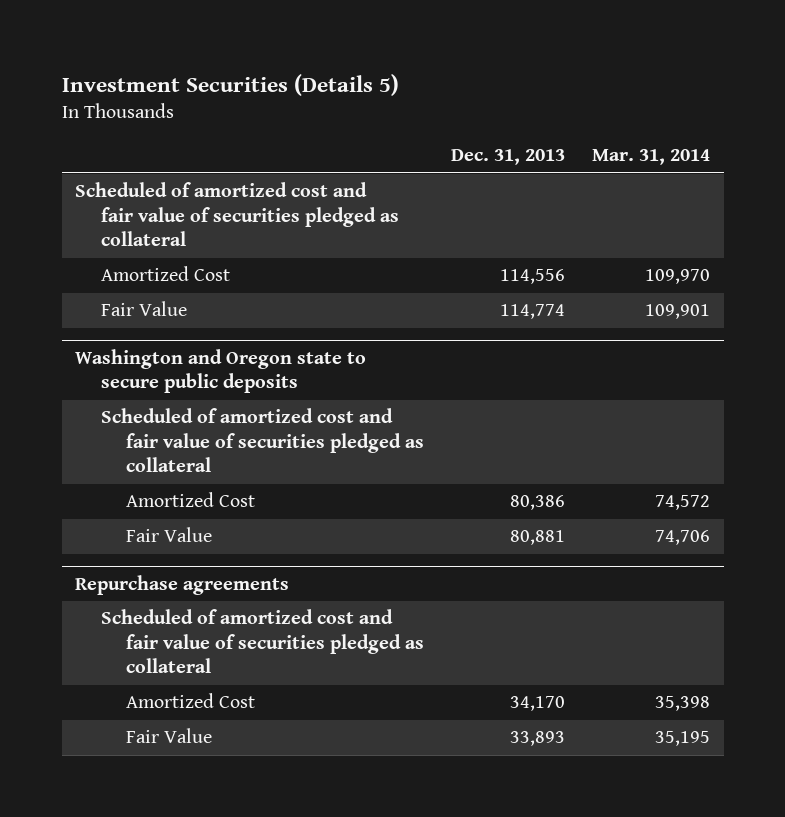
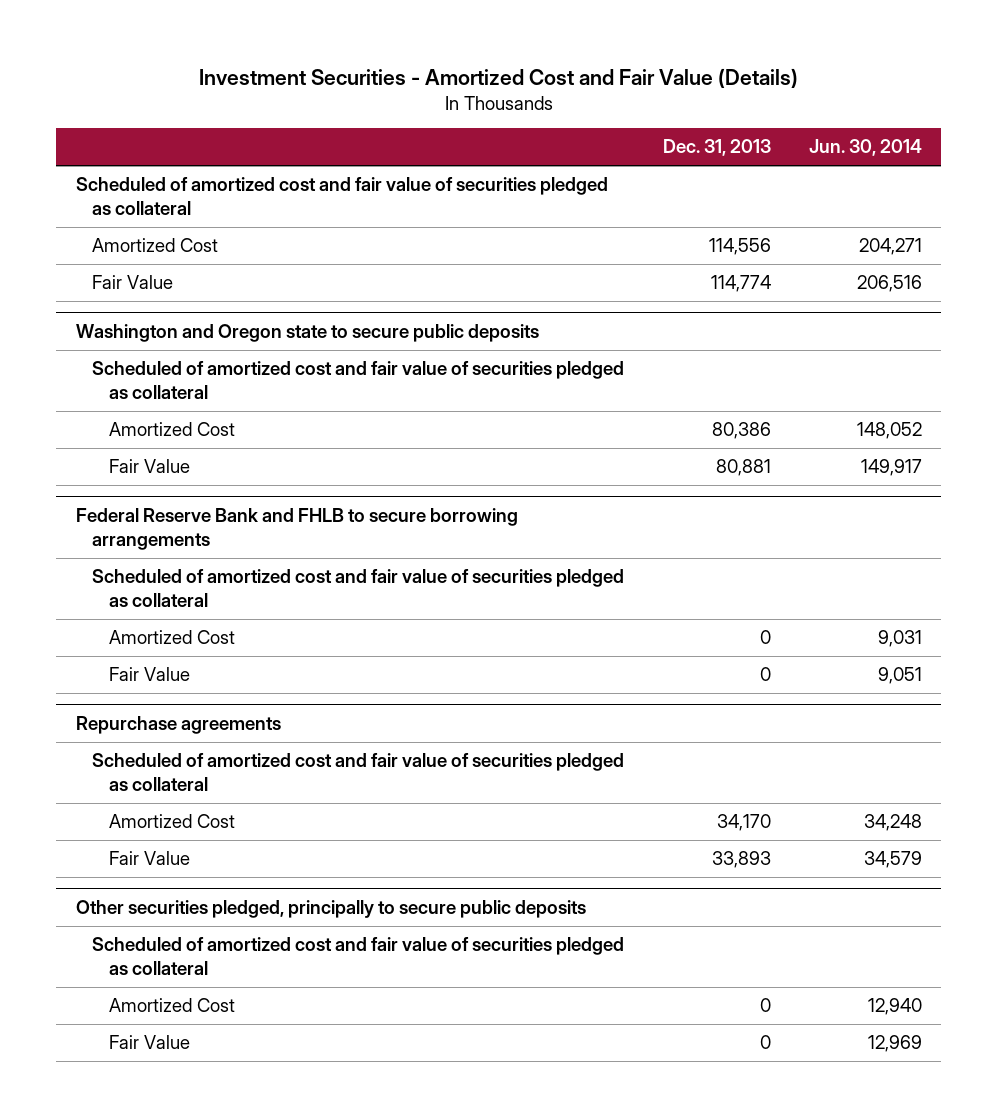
- Investment Securities (Details 5)
+ Investment Securities - Amortized Cost and Fair Value (Details)
- | Dec. 31, 2013 | Mar. 31, 2014
+ | Dec. 31, 2013 | Jun. 30, 2014
+ Federal Reserve Bank and FHLB to secure borrowing arrangements
+ Scheduled of amortized cost and fair value of securities pledged as collateral
+ Amortized Cost | 0 | 9,031
+ Fair Value | 0 | 9,051
+ Other securities pledged, principally to secure public deposits
+ Scheduled of amortized cost and fair value of securities pledged as collateral
+ Amortized Cost | 0 | 12,940
+ Fair Value | 0 | 12,969

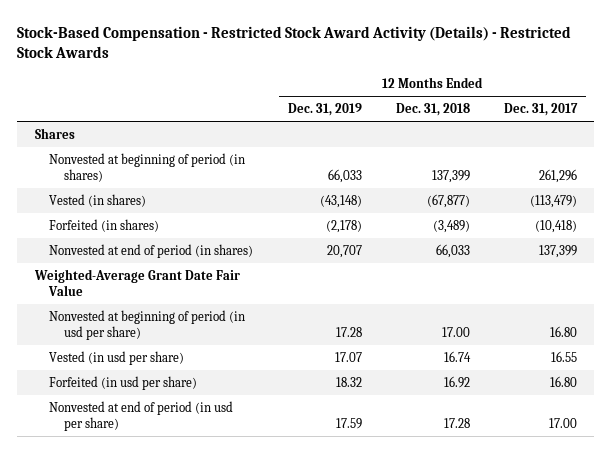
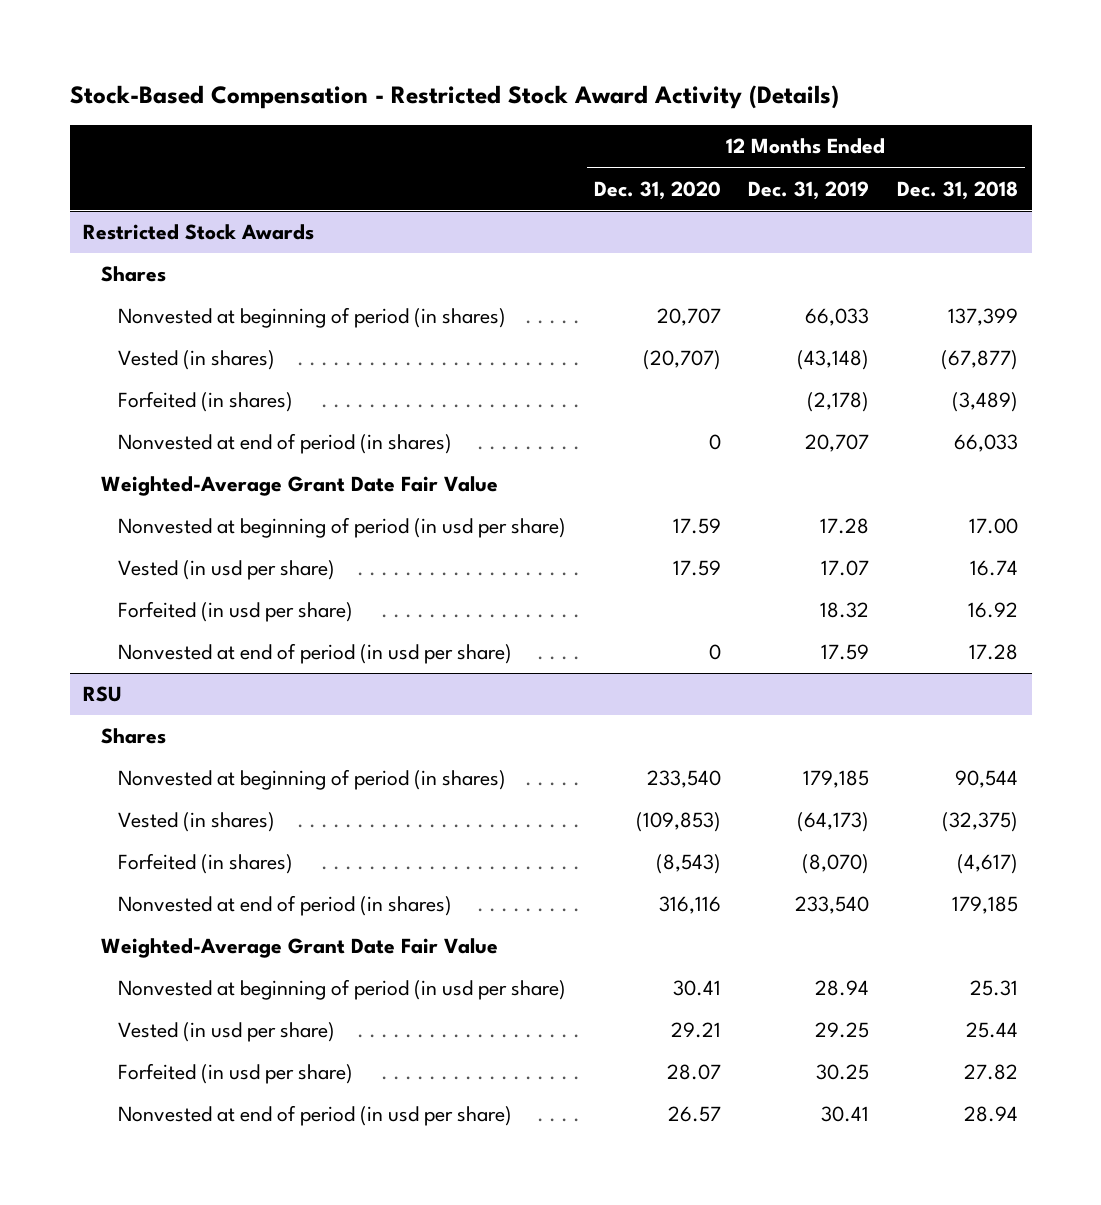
- Stock-Based Compensation - Restricted Stock Award Activity (Details) - Restricted Stock Awards
+ Stock-Based Compensation - Restricted Stock Award Activity (Details)
- | 12 Months Ended Dec. 31, 2019 | 12 Months Ended Dec. 31, 2018 | 12 Months Ended Dec. 31, 2017
+ | 12 Months Ended Dec. 31, 2020 | 12 Months Ended Dec. 31, 2019 | 12 Months Ended Dec. 31, 2018
+ Restricted Stock Awards
+ RSU
+ Shares
+ Nonvested at beginning of period (in shares) | 233,540 | 179,185 | 90,544
+ Vested (in shares) | (109,853) | (64,173) | (32,375)
+ Forfeited (in shares) | (8,543) | (8,070) | (4,617)
+ Nonvested at end of period (in shares) | 316,116 | 233,540 | 179,185
+ Weighted-Average Grant Date Fair Value
+ Nonvested at beginning of period (in usd per share) | 30.41 | 28.94 | 25.31
+ Vested (in usd per share) | 29.21 | 29.25 | 25.44
+ Forfeited (in usd per share) | 28.07 | 30.25 | 27.82
+ Nonvested at end of period (in usd per share) | 26.57 | 30.41 | 28.94

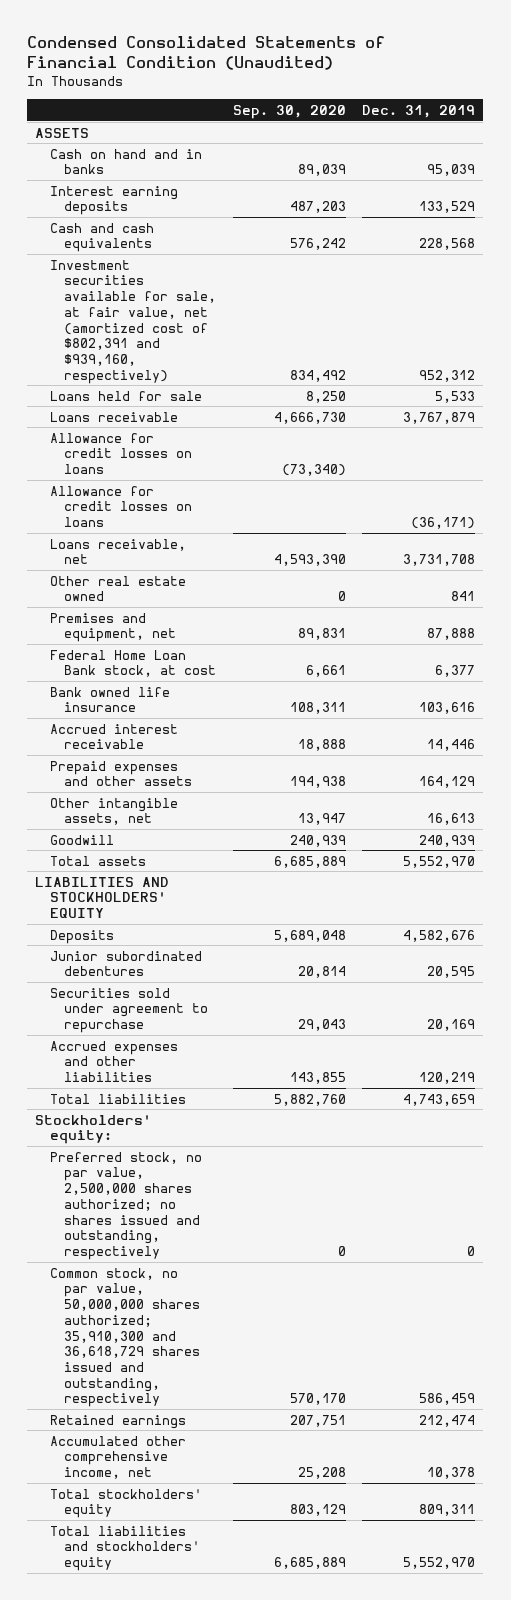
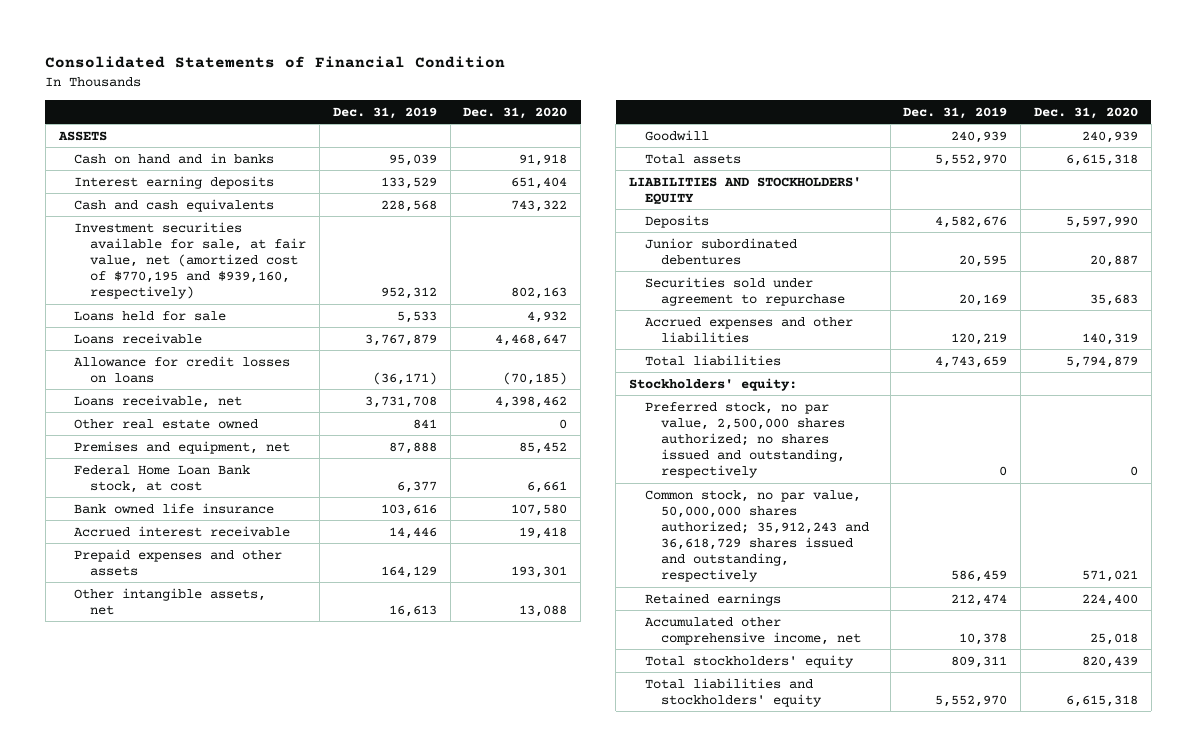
- Condensed Consolidated Statements of Financial Condition (Unaudited)
+ Consolidated Statements of Financial Condition
- | Sep. 30, 2020 | Dec. 31, 2019
+ | Dec. 31, 2019 | Dec. 31, 2020
- Investment securities available for sale, at fair value, net (amortized cost of $802,391 and $939,160, respectively) | 834,492 | 952,312
+ Investment securities available for sale, at fair value, net (amortized cost of $770,195 and $939,160, respectively) | 952,312 | 802,163
- Allowance for credit losses on loans | (73,340) |
- Common stock, no par value, 50,000,000 shares authorized; 35,910,300 and 36,618,729 shares issued and outstanding, respectively | 570,170 | 586,459
+ Common stock, no par value, 50,000,000 shares authorized; 35,912,243 and 36,618,729 shares issued and outstanding, respectively | 586,459 | 571,021

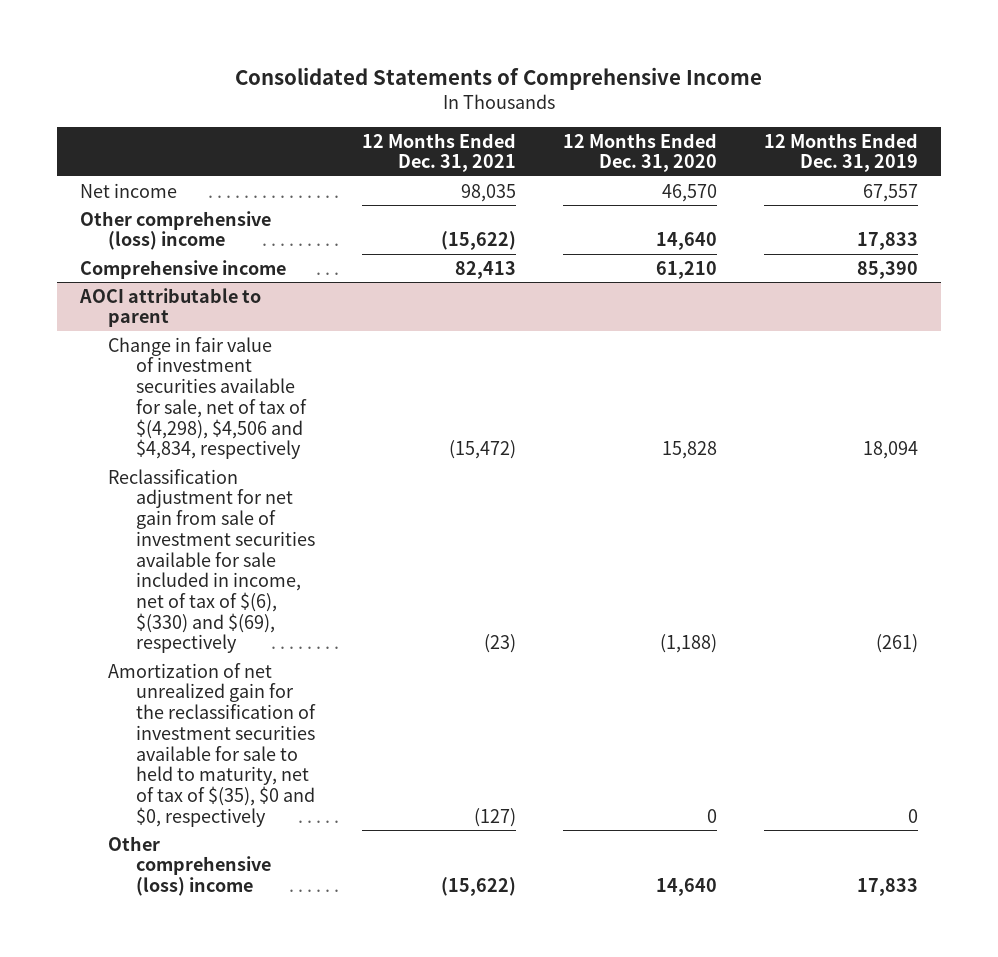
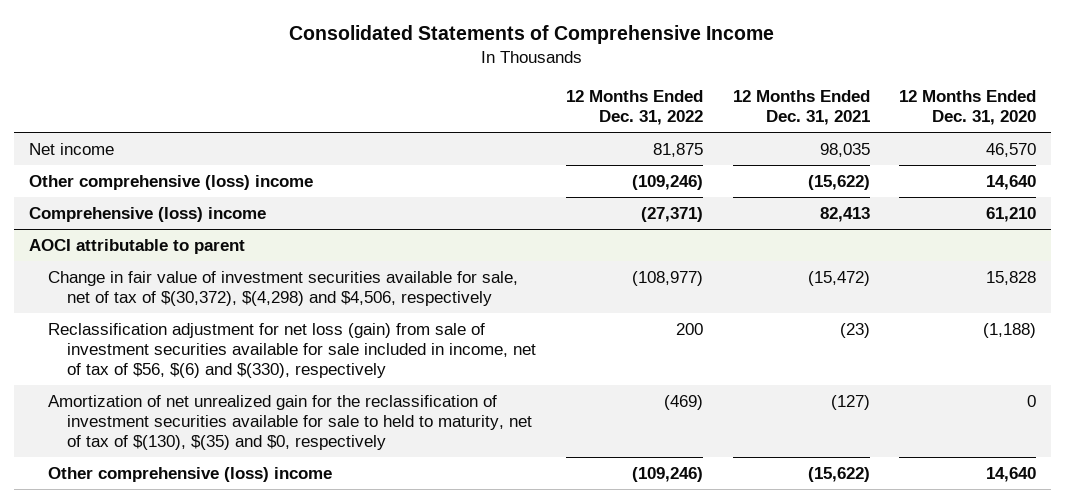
- | 12 Months Ended Dec. 31, 2021 | 12 Months Ended Dec. 31, 2020 | 12 Months Ended Dec. 31, 2019
+ | 12 Months Ended Dec. 31, 2022 | 12 Months Ended Dec. 31, 2021 | 12 Months Ended Dec. 31, 2020
- Comprehensive income | 82,413 | 61,210 | 85,390
+ Comprehensive (loss) income | (27,371) | 82,413 | 61,210
@ AOCI attributable to parent
- Change in fair value of investment securities available for sale, net of tax of $(4,298), $4,506 and $4,834, respectively | (15,472) | 15,828 | 18,094
- Reclassification adjustment for net gain from sale of investment securities available for sale included in income, net of tax of $(6), $(330) and $(69), respectively | (23) | (1,188) | (261)
- Amortization of net unrealized gain for the reclassification of investment securities available for sale to held to maturity, net of tax of $(35), $0 and $0, respectively | (127) | 0 | 0
+ Change in fair value of investment securities available for sale, net of tax of $(30,372), $(4,298) and $4,506, respectively | (108,977) | (15,472) | 15,828
+ Reclassification adjustment for net loss (gain) from sale of investment securities available for sale included in income, net of tax of $56, $(6) and $(330), respectively | 200 | (23) | (1,188)
+ Amortization of net unrealized gain for the reclassification of investment securities available for sale to held to maturity, net of tax of $(130), $(35) and $0, respectively | (469) | (127) | 0

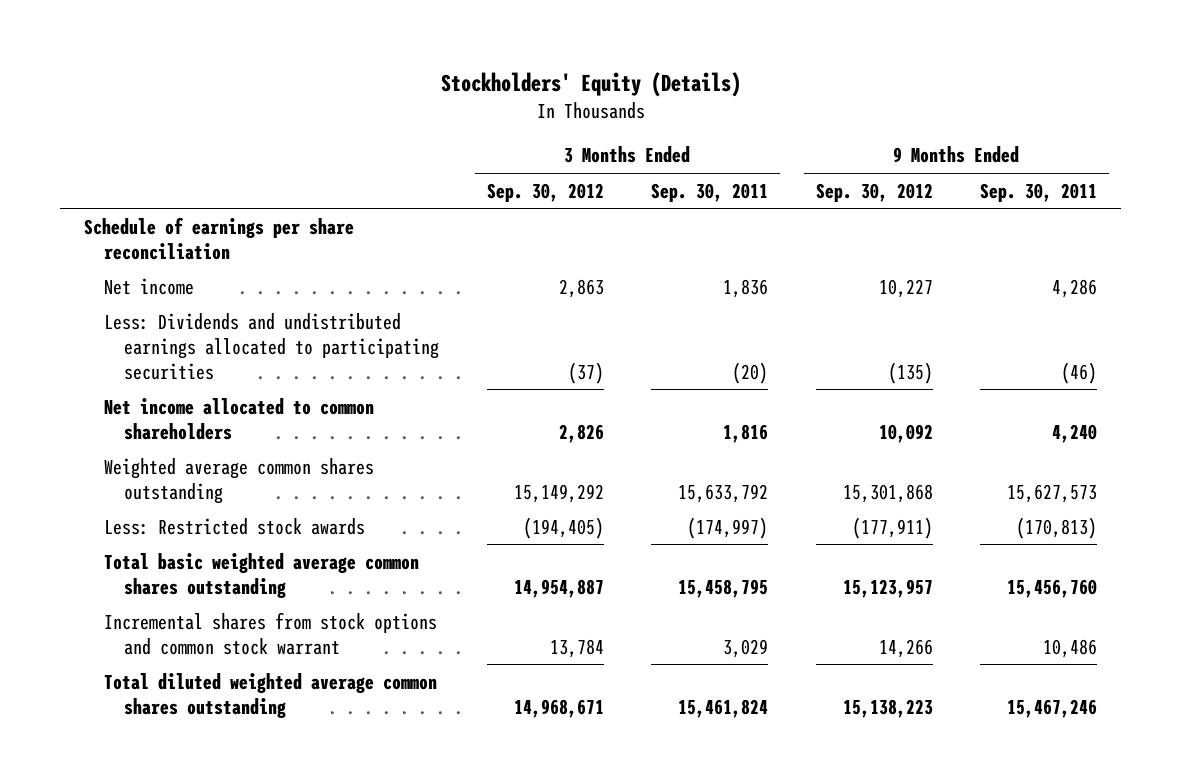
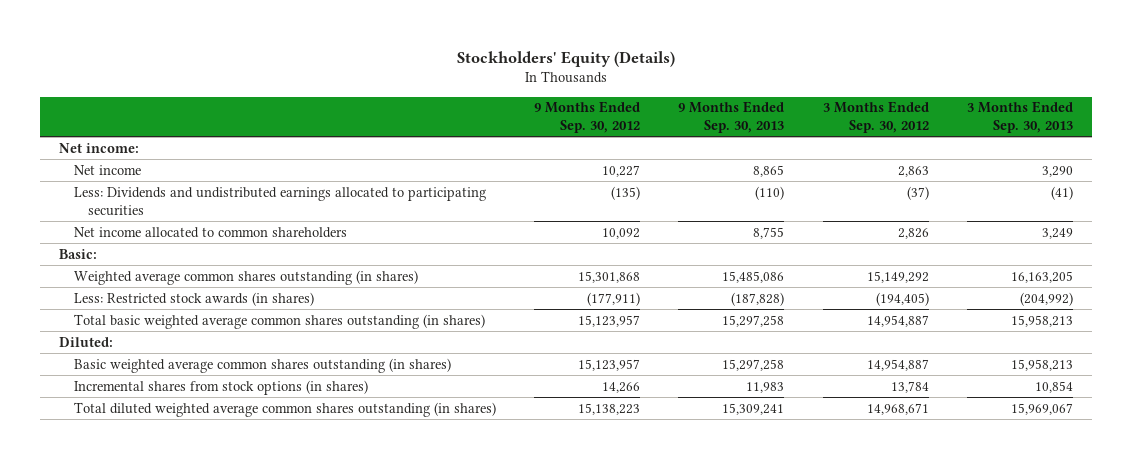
- | 3 Months Ended Sep. 30, 2012 | 3 Months Ended Sep. 30, 2011 | 9 Months Ended Sep. 30, 2012 | 9 Months Ended Sep. 30, 2011
+ | 9 Months Ended Sep. 30, 2012 | 9 Months Ended Sep. 30, 2013 | 3 Months Ended Sep. 30, 2012 | 3 Months Ended Sep. 30, 2013
- Schedule of earnings per share reconciliation
+ Net income:
- Weighted average common shares outstanding | 15,149,292 | 15,633,792 | 15,301,868 | 15,627,573
- Less: Restricted stock awards | (194,405) | (174,997) | (177,911) | (170,813)
- Total basic weighted average common shares outstanding | 14,954,887 | 15,458,795 | 15,123,957 | 15,456,760
- Incremental shares from stock options and common stock warrant | 13,784 | 3,029 | 14,266 | 10,486
- Total diluted weighted average common shares outstanding | 14,968,671 | 15,461,824 | 15,138,223 | 15,467,246
+ Basic:
+ Weighted average common shares outstanding (in shares) | 15,301,868 | 15,485,086 | 15,149,292 | 16,163,205
+ Less: Restricted stock awards (in shares) | (177,911) | (187,828) | (194,405) | (204,992)
+ Total basic weighted average common shares outstanding (in shares) | 15,123,957 | 15,297,258 | 14,954,887 | 15,958,213
+ Diluted:
+ Basic weighted average common shares outstanding (in shares) | 15,123,957 | 15,297,258 | 14,954,887 | 15,958,213
+ Incremental shares from stock options (in shares) | 14,266 | 11,983 | 13,784 | 10,854
+ Total diluted weighted average common shares outstanding (in shares) | 15,138,223 | 15,309,241 | 14,968,671 | 15,969,067

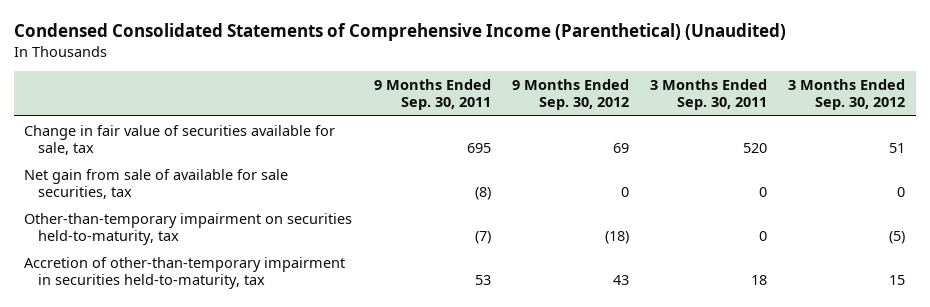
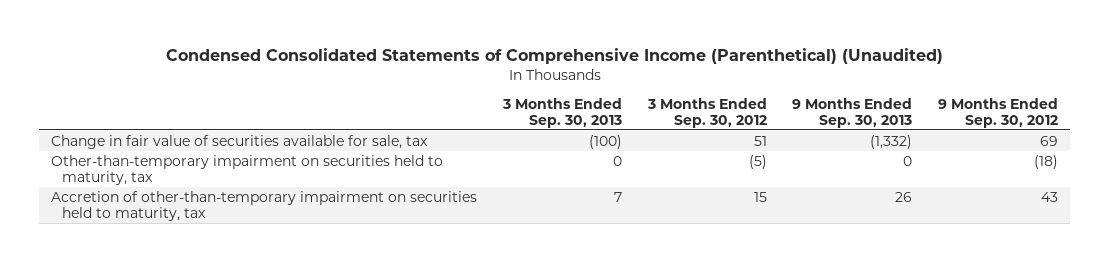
- | 9 Months Ended Sep. 30, 2011 | 9 Months Ended Sep. 30, 2012 | 3 Months Ended Sep. 30, 2011 | 3 Months Ended Sep. 30, 2012
+ | 3 Months Ended Sep. 30, 2013 | 3 Months Ended Sep. 30, 2012 | 9 Months Ended Sep. 30, 2013 | 9 Months Ended Sep. 30, 2012
- Net gain from sale of available for sale securities, tax | (8) | 0 | 0 | 0
- Other-than-temporary impairment on securities held-to-maturity, tax | (7) | (18) | 0 | (5)
- Accretion of other-than-temporary impairment in securities held-to-maturity, tax | 53 | 43 | 18 | 15
+ Other-than-temporary impairment on securities held to maturity, tax | 0 | (5) | 0 | (18)
+ Accretion of other-than-temporary impairment on securities held to maturity, tax | 7 | 15 | 26 | 43

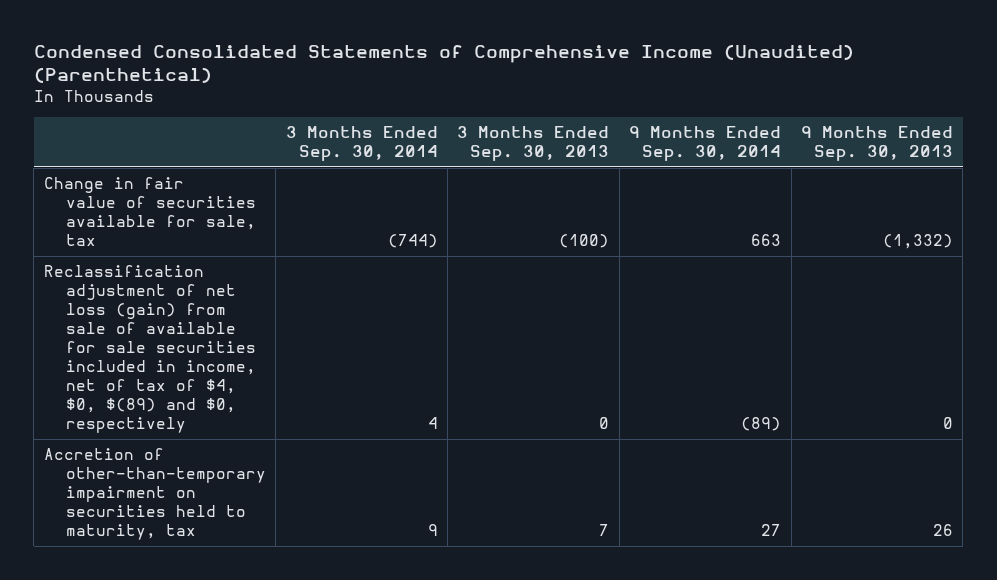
- Condensed Consolidated Statements of Comprehensive Income (Parenthetical) (Unaudited)
+ Condensed Consolidated Statements of Comprehensive Income (Unaudited) (Parenthetical)
- | 3 Months Ended Sep. 30, 2013 | 3 Months Ended Sep. 30, 2012 | 9 Months Ended Sep. 30, 2013 | 9 Months Ended Sep. 30, 2012
+ | 3 Months Ended Sep. 30, 2014 | 3 Months Ended Sep. 30, 2013 | 9 Months Ended Sep. 30, 2014 | 9 Months Ended Sep. 30, 2013
- Other-than-temporary impairment on securities held to maturity, tax | 0 | (5) | 0 | (18)
+ Reclassification adjustment of net loss (gain) from sale of available for sale securities included in income, net of tax of $4, $0, $(89) and $0, respectively | 4 | 0 | (89) | 0

